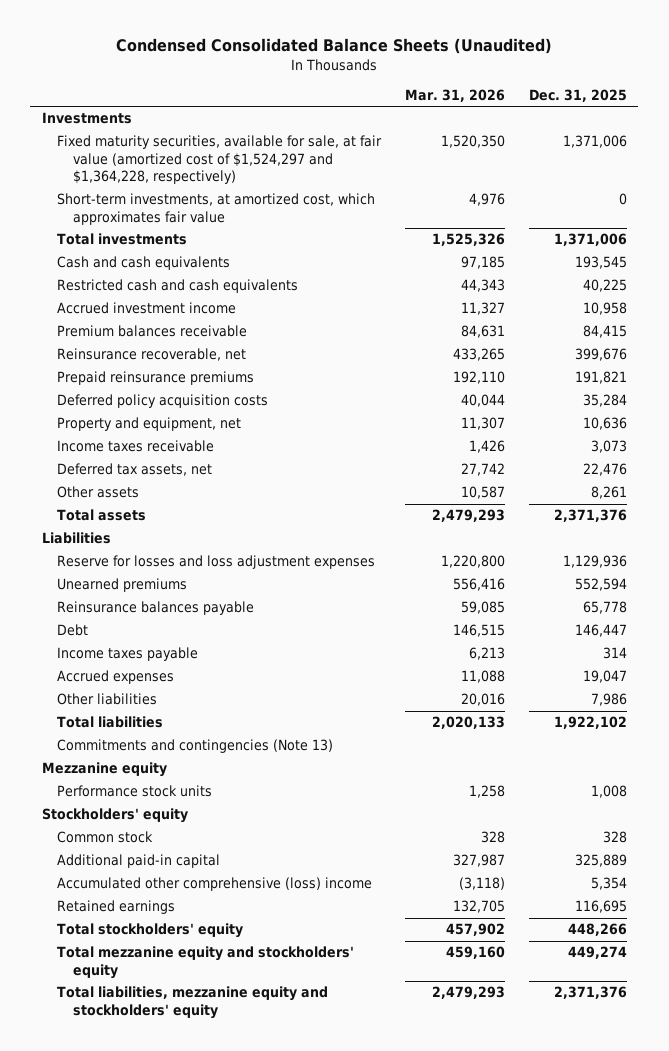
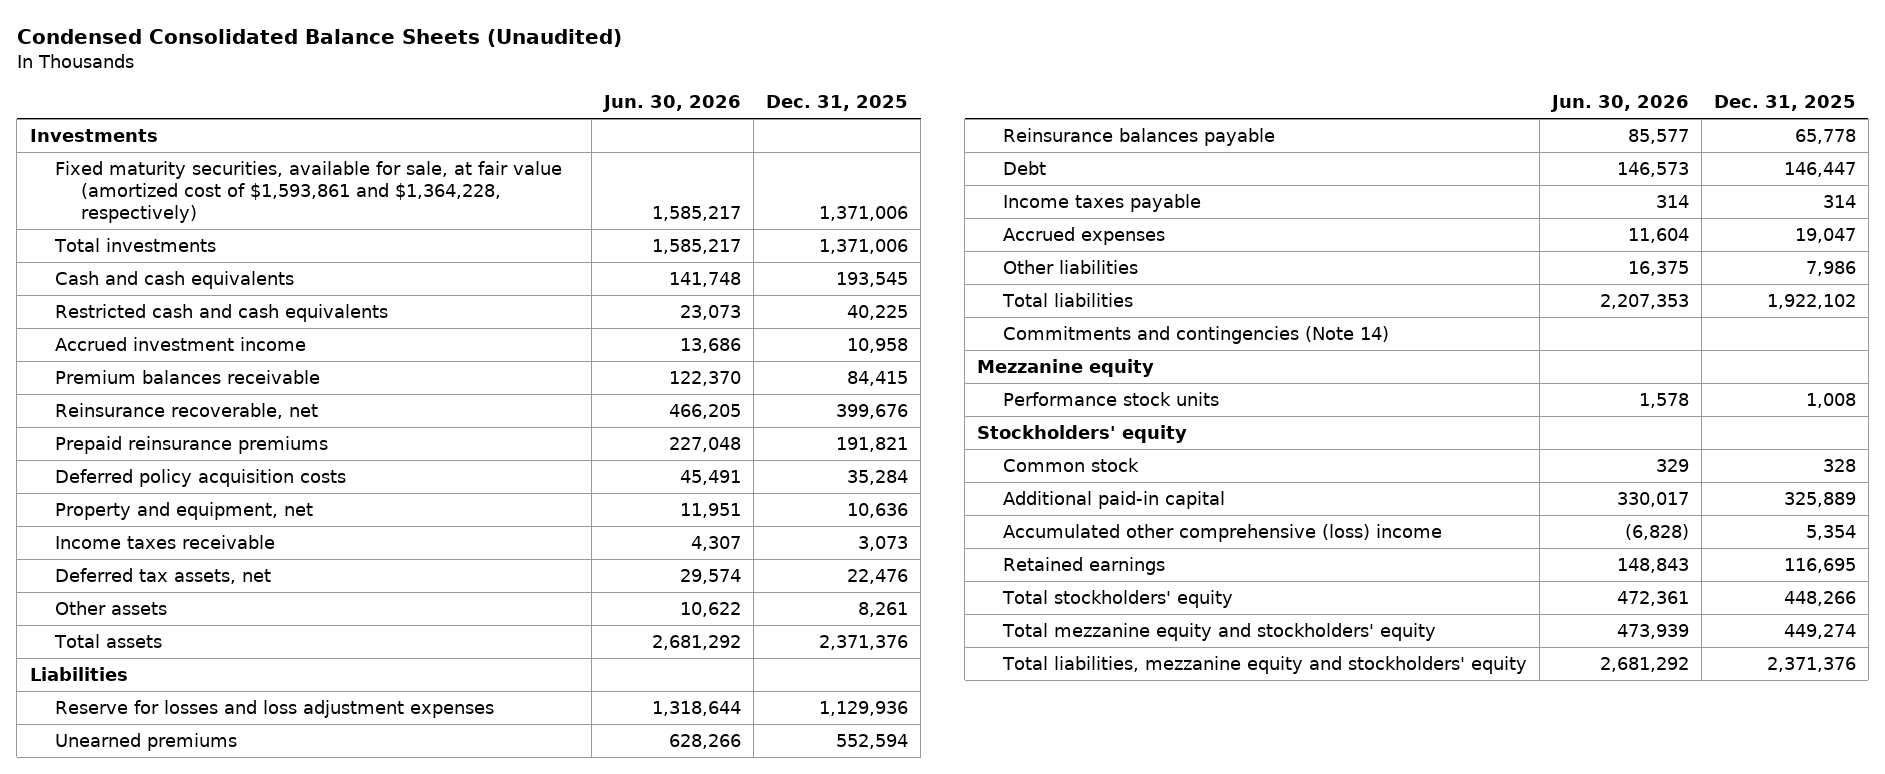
- | Mar. 31, 2026 | Dec. 31, 2025
+ | Jun. 30, 2026 | Dec. 31, 2025
- Fixed maturity securities, available for sale, at fair value (amortized cost of $1,524,297 and $1,364,228, respectively) | 1,520,350 | 1,371,006
- Short-term investments, at amortized cost, which approximates fair value | 4,976 | 0
+ Fixed maturity securities, available for sale, at fair value (amortized cost of $1,593,861 and $1,364,228, respectively) | 1,585,217 | 1,371,006
- Commitments and contingencies (Note 13)
+ Commitments and contingencies (Note 14)

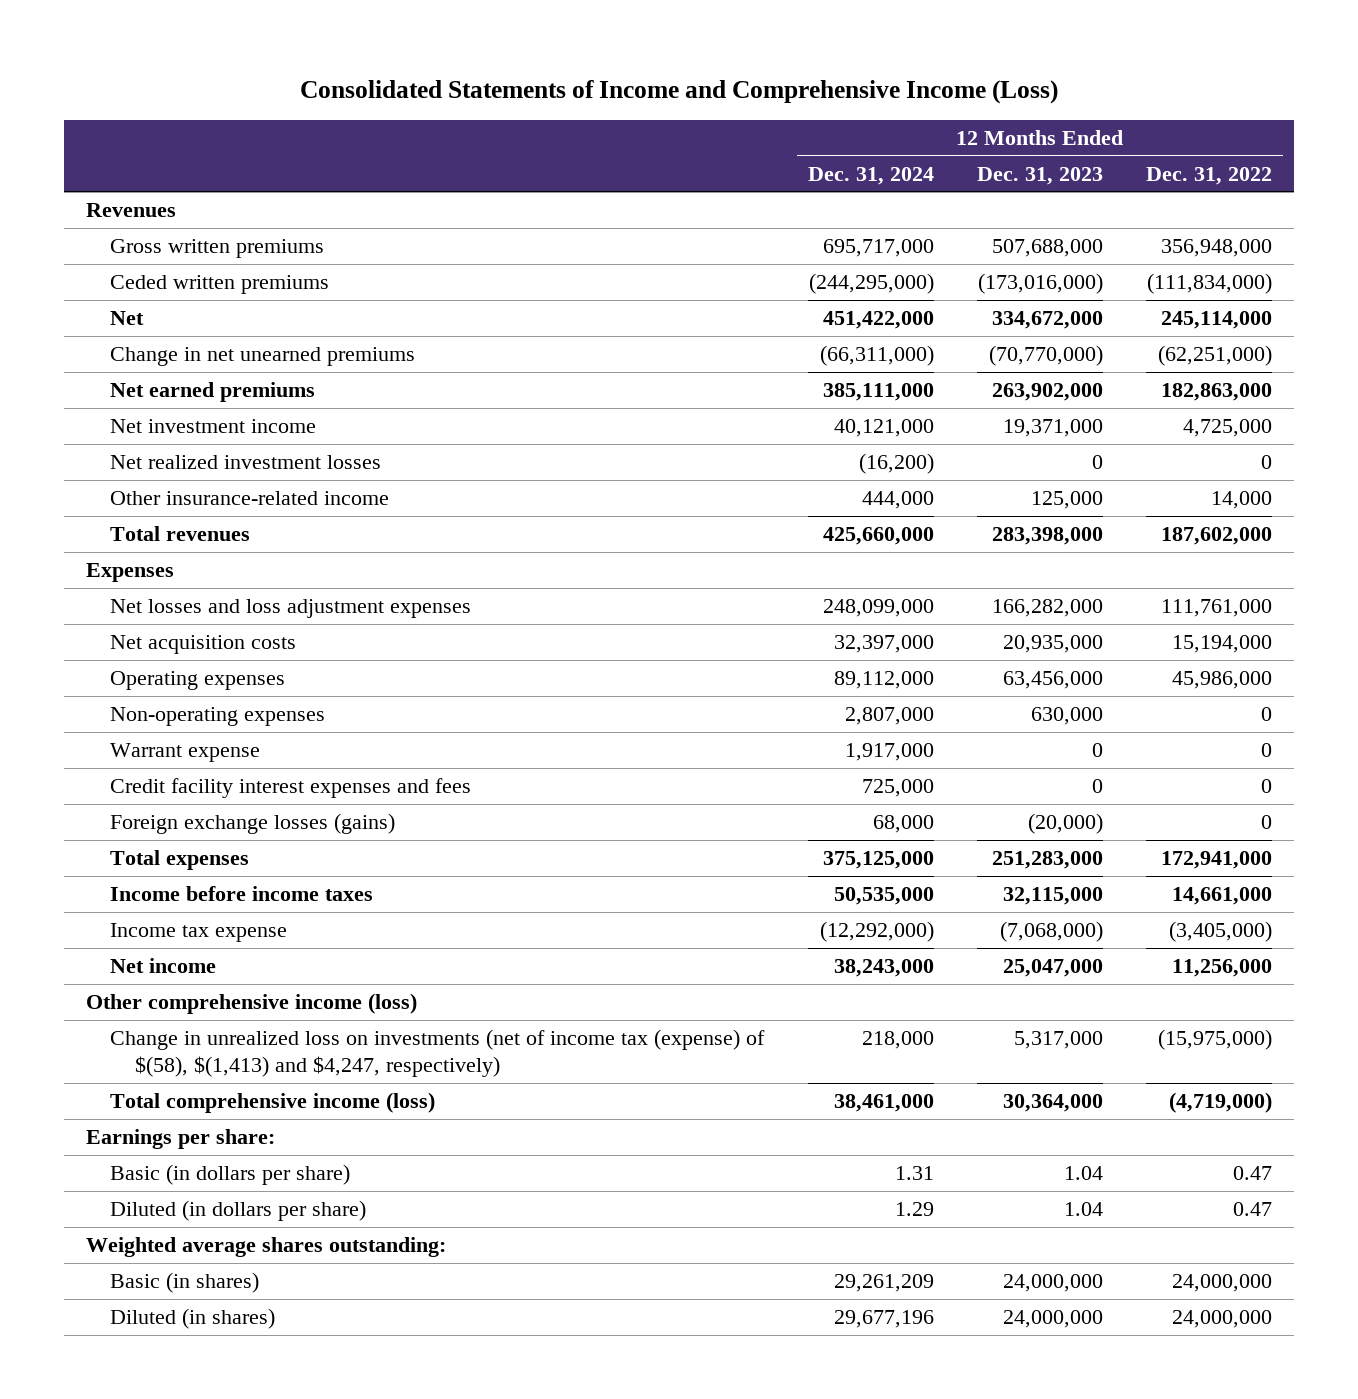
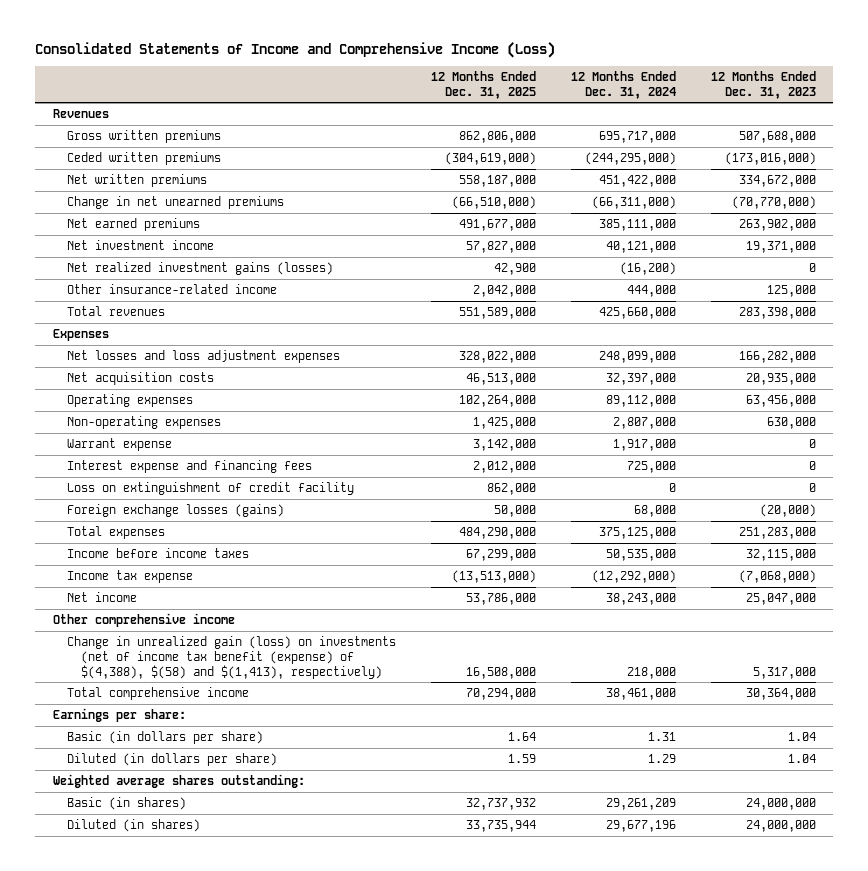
- | 12 Months Ended Dec. 31, 2024 | 12 Months Ended Dec. 31, 2023 | 12 Months Ended Dec. 31, 2022
+ | 12 Months Ended Dec. 31, 2025 | 12 Months Ended Dec. 31, 2024 | 12 Months Ended Dec. 31, 2023
- Net | 451,422,000 | 334,672,000 | 245,114,000
+ Net written premiums | 558,187,000 | 451,422,000 | 334,672,000
- Net realized investment losses | (16,200) | 0 | 0
+ Net realized investment gains (losses) | 42,900 | (16,200) | 0
- Credit facility interest expenses and fees | 725,000 | 0 | 0
+ Interest expense and financing fees | 2,012,000 | 725,000 | 0
+ Loss on extinguishment of credit facility | 862,000 | 0 | 0
- Other comprehensive income (loss)
- Change in unrealized loss on investments (net of income tax (expense) of $(58), $(1,413) and $4,247, respectively) | 218,000 | 5,317,000 | (15,975,000)
- Total comprehensive income (loss) | 38,461,000 | 30,364,000 | (4,719,000)
+ Other comprehensive income
+ Change in unrealized gain (loss) on investments (net of income tax benefit (expense) of $(4,388), $(58) and $(1,413), respectively) | 16,508,000 | 218,000 | 5,317,000
+ Total comprehensive income | 70,294,000 | 38,461,000 | 30,364,000

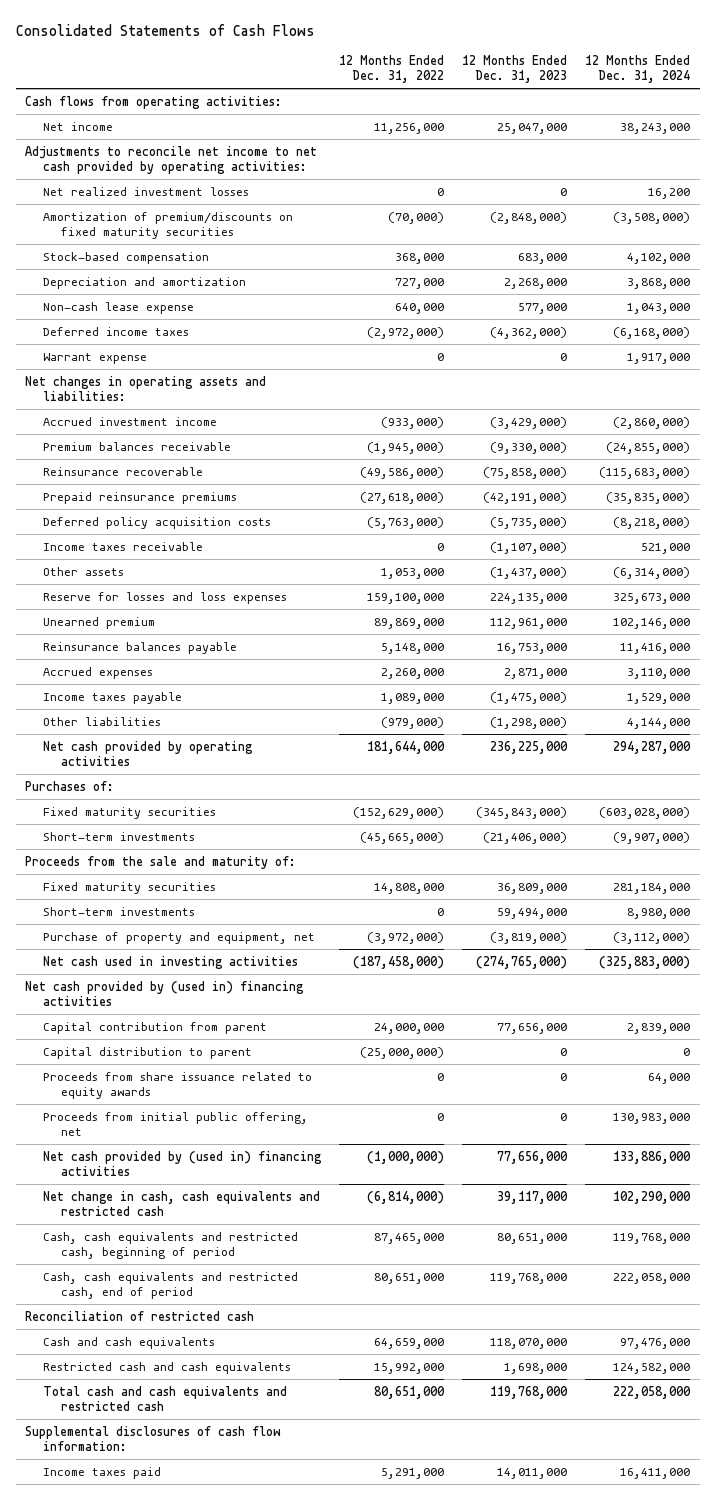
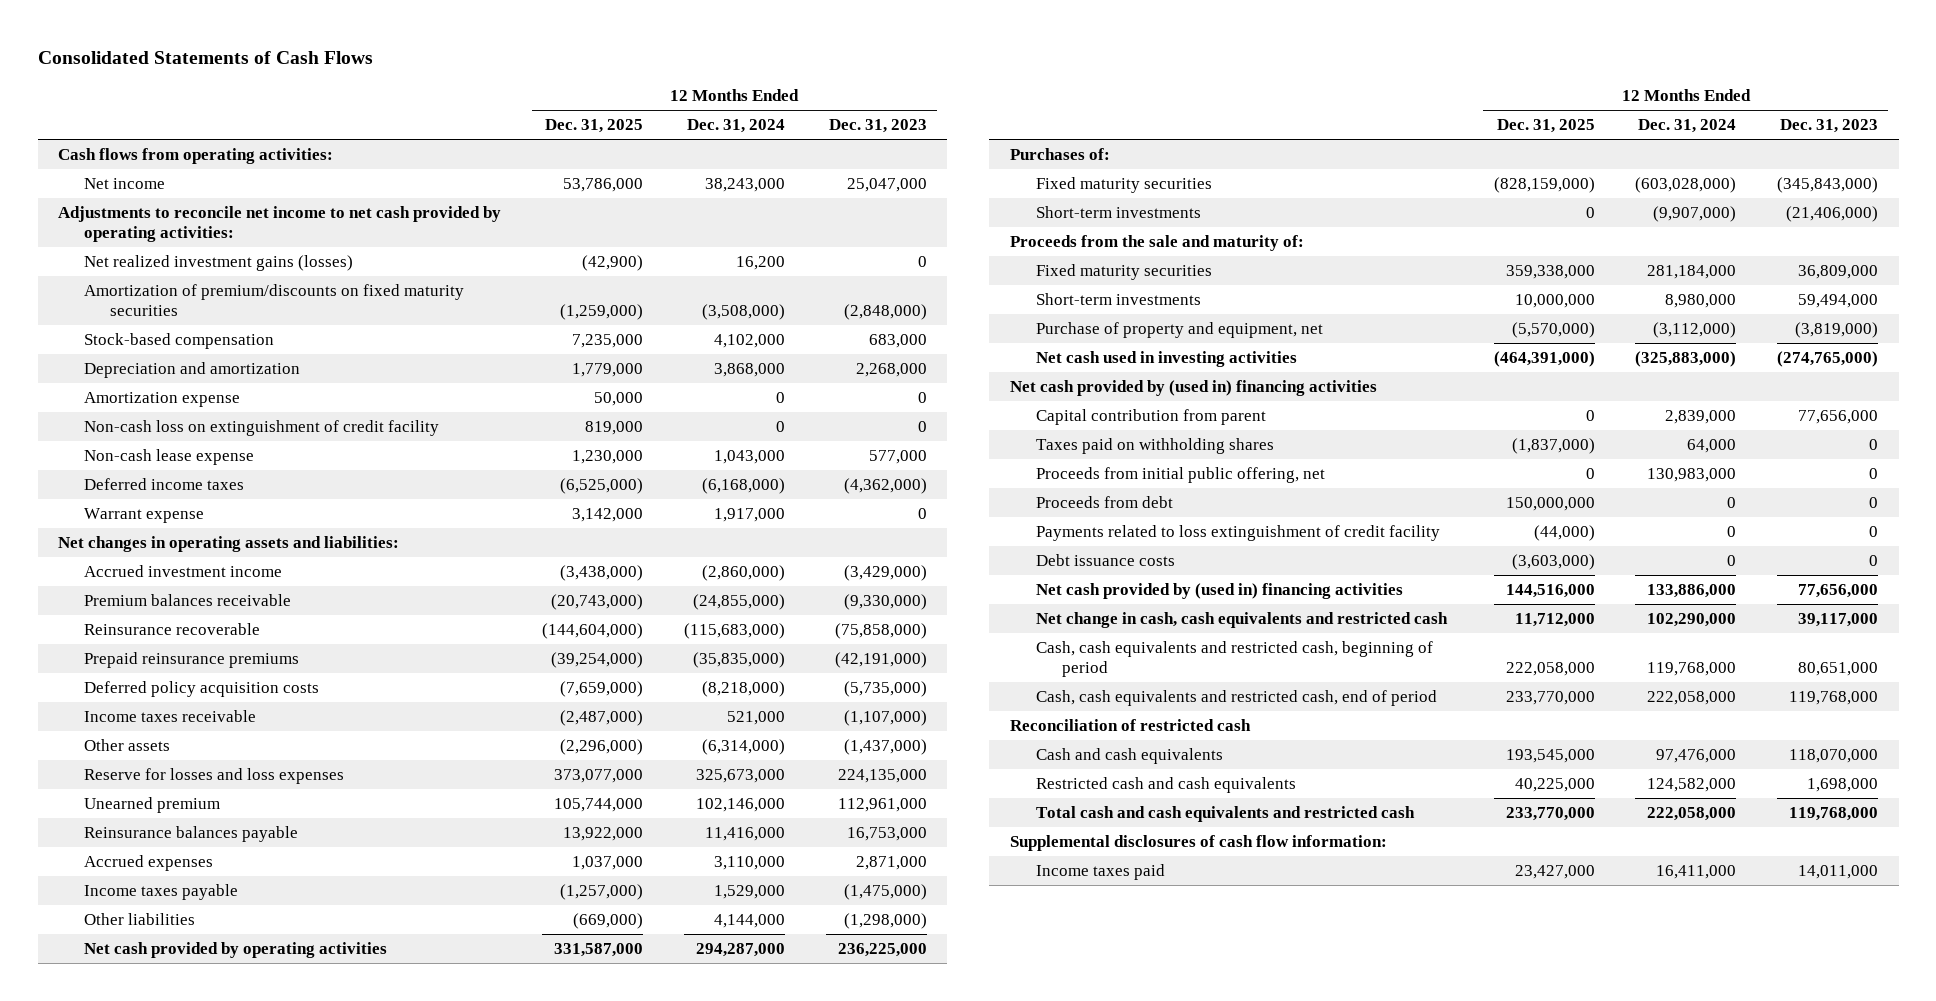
- | 12 Months Ended Dec. 31, 2022 | 12 Months Ended Dec. 31, 2023 | 12 Months Ended Dec. 31, 2024
+ | 12 Months Ended Dec. 31, 2025 | 12 Months Ended Dec. 31, 2024 | 12 Months Ended Dec. 31, 2023
- Net realized investment losses | 0 | 0 | 16,200
+ Net realized investment gains (losses) | (42,900) | 16,200 | 0
+ Amortization expense | 50,000 | 0 | 0
+ Non-cash loss on extinguishment of credit facility | 819,000 | 0 | 0
- Capital distribution to parent | (25,000,000) | 0 | 0
- Proceeds from share issuance related to equity awards | 0 | 0 | 64,000
+ Taxes paid on withholding shares | (1,837,000) | 64,000 | 0
+ Proceeds from debt | 150,000,000 | 0 | 0
+ Payments related to loss extinguishment of credit facility | (44,000) | 0 | 0
+ Debt issuance costs | (3,603,000) | 0 | 0

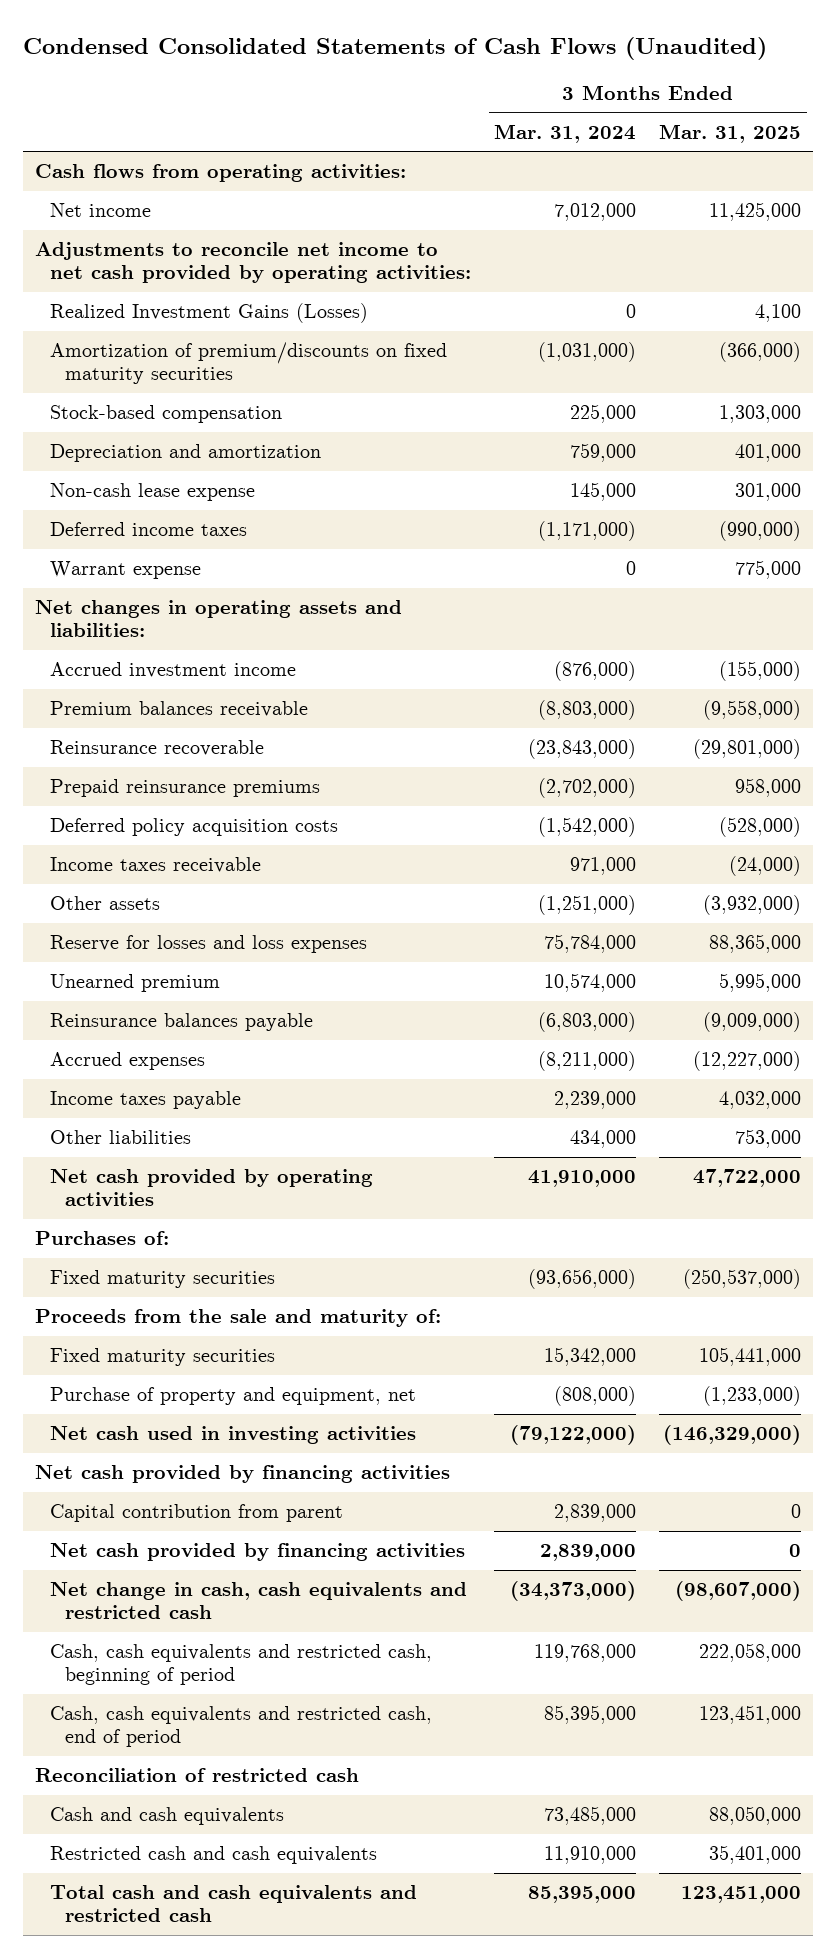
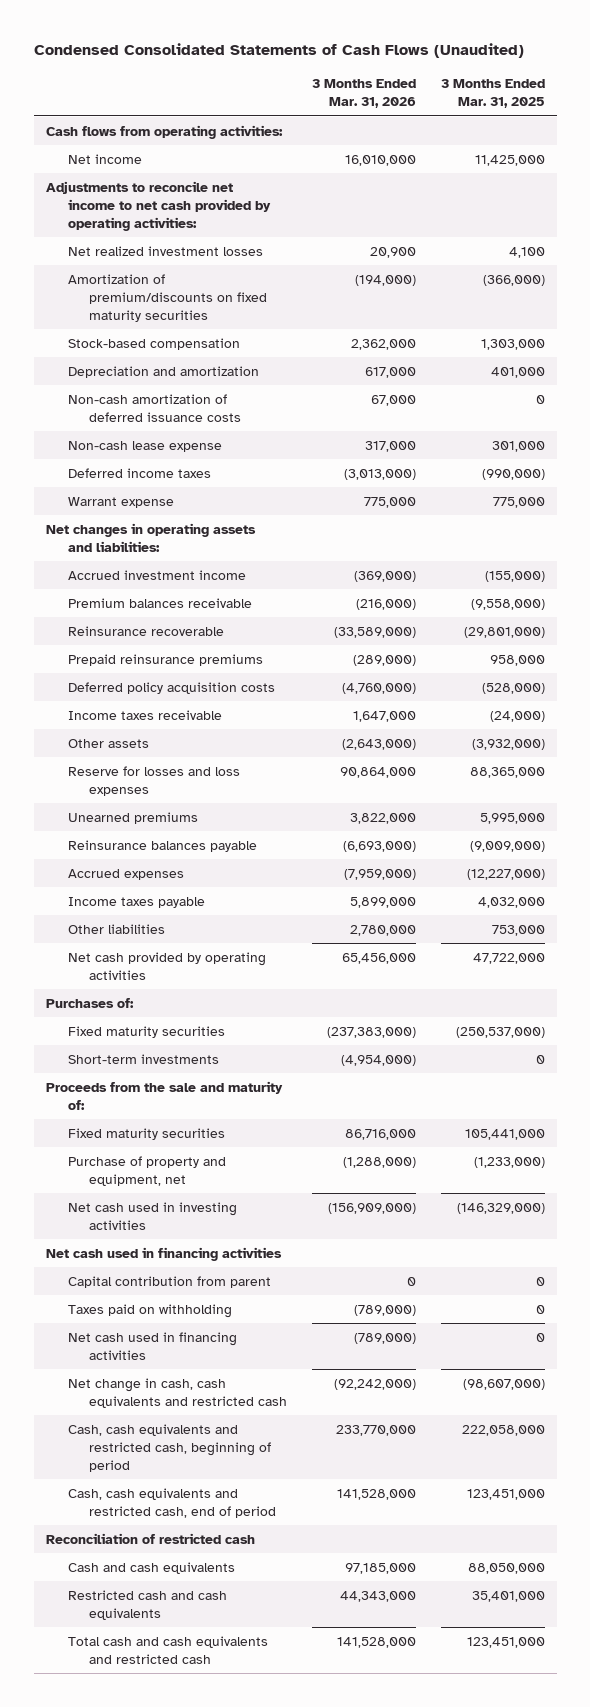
- | 3 Months Ended Mar. 31, 2024 | 3 Months Ended Mar. 31, 2025
+ | 3 Months Ended Mar. 31, 2026 | 3 Months Ended Mar. 31, 2025
- Realized Investment Gains (Losses) | 0 | 4,100
+ Net realized investment losses | 20,900 | 4,100
+ Non-cash amortization of deferred issuance costs | 67,000 | 0
- Unearned premium | 10,574,000 | 5,995,000
+ Unearned premiums | 3,822,000 | 5,995,000
+ Short-term investments | (4,954,000) | 0
- Net cash provided by financing activities
+ Net cash used in financing activities
- Net cash provided by financing activities | 2,839,000 | 0
+ Taxes paid on withholding | (789,000) | 0
+ Net cash used in financing activities | (789,000) | 0

